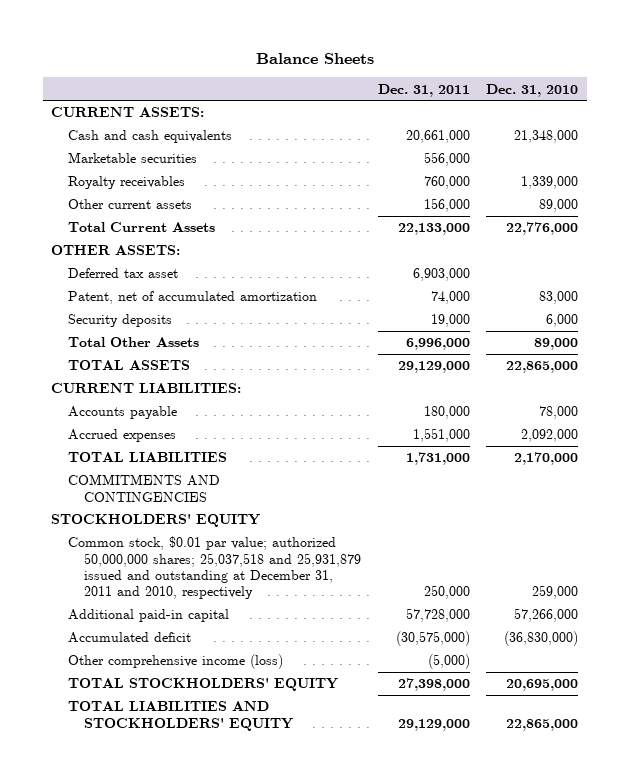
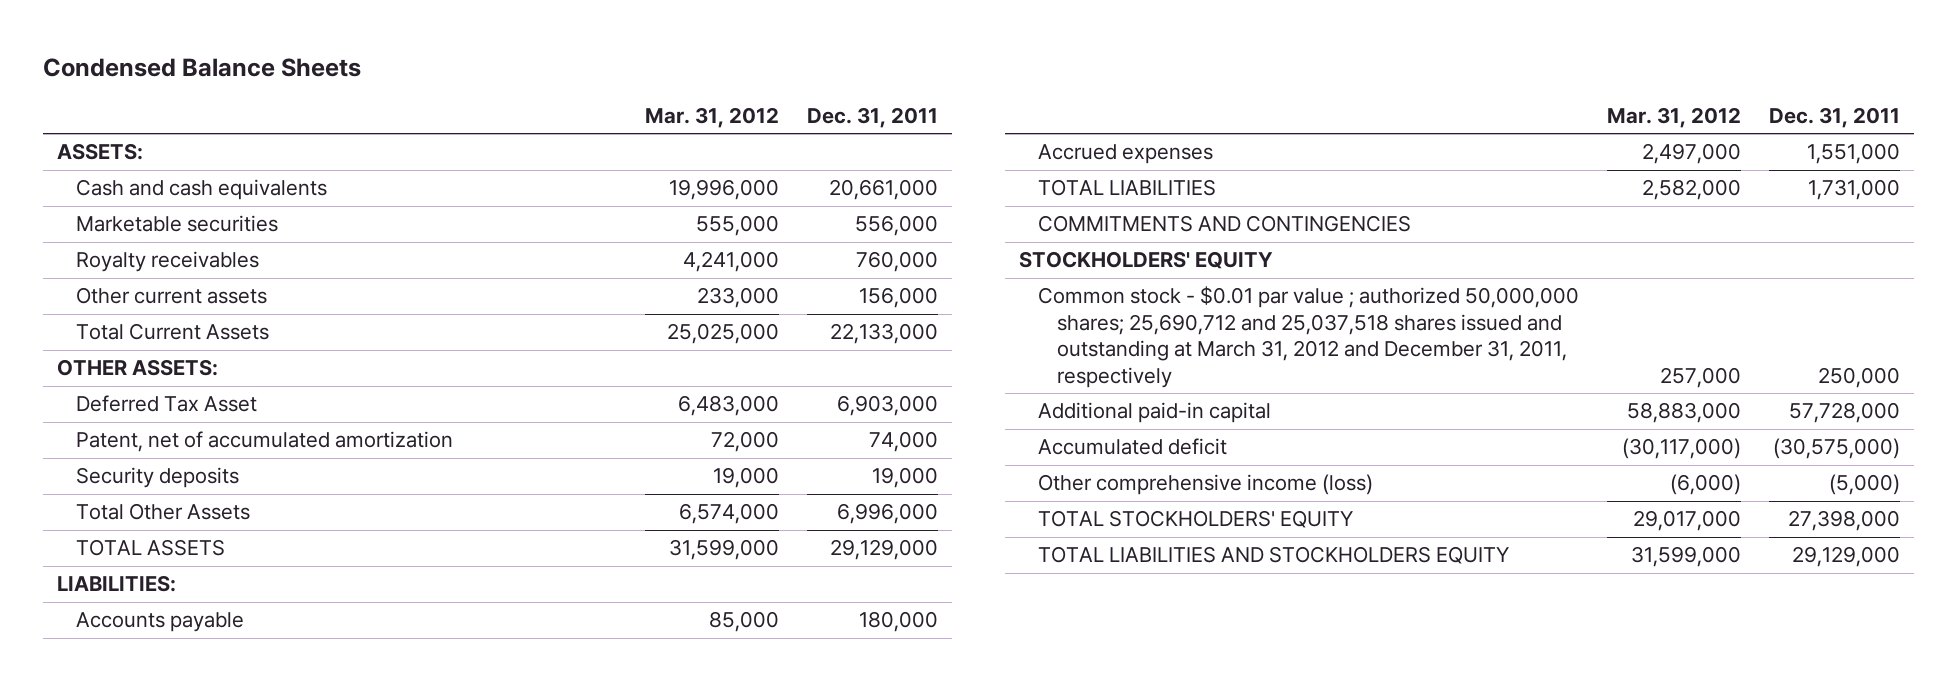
- Balance Sheets
+ Condensed Balance Sheets
- | Dec. 31, 2011 | Dec. 31, 2010
+ | Mar. 31, 2012 | Dec. 31, 2011
- CURRENT ASSETS:
+ ASSETS:
- Deferred tax asset | 6,903,000 |
+ Deferred Tax Asset | 6,483,000 | 6,903,000
- CURRENT LIABILITIES:
+ LIABILITIES:
- Common stock, $0.01 par value; authorized 50,000,000 shares; 25,037,518 and 25,931,879 issued and outstanding at December 31, 2011 and 2010, respectively | 250,000 | 259,000
+ Common stock - $0.01 par value ; authorized 50,000,000 shares; 25,690,712 and 25,037,518 shares issued and outstanding at March 31, 2012 and December 31, 2011, respectively | 257,000 | 250,000
- TOTAL LIABILITIES AND STOCKHOLDERS' EQUITY | 29,129,000 | 22,865,000
+ TOTAL LIABILITIES AND STOCKHOLDERS EQUITY | 31,599,000 | 29,129,000

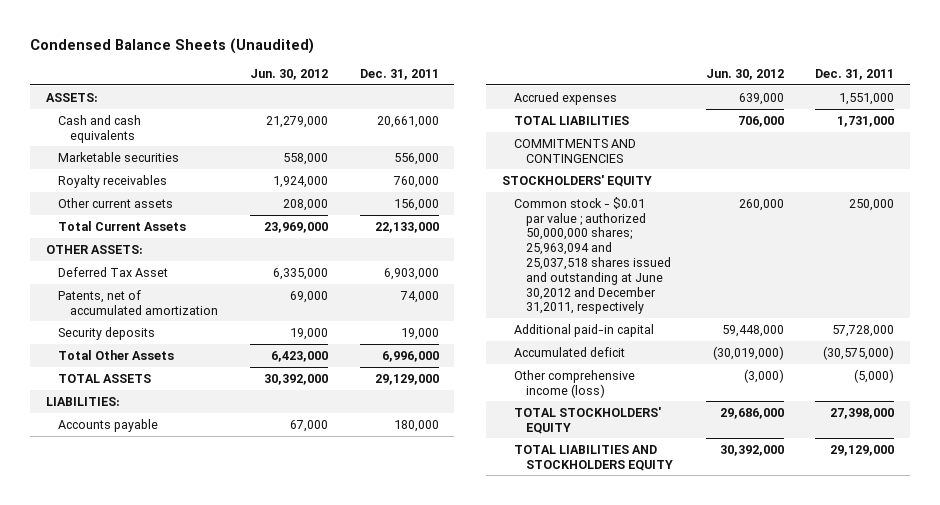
- Condensed Balance Sheets
+ Condensed Balance Sheets (Unaudited)
- | Mar. 31, 2012 | Dec. 31, 2011
+ | Jun. 30, 2012 | Dec. 31, 2011
- Patent, net of accumulated amortization | 72,000 | 74,000
+ Patents, net of accumulated amortization | 69,000 | 74,000
- Common stock - $0.01 par value ; authorized 50,000,000 shares; 25,690,712 and 25,037,518 shares issued and outstanding at March 31, 2012 and December 31, 2011, respectively | 257,000 | 250,000
+ Common stock - $0.01 par value ; authorized 50,000,000 shares; 25,963,094 and 25,037,518 shares issued and outstanding at June 30,2012 and December 31,2011, respectively | 260,000 | 250,000

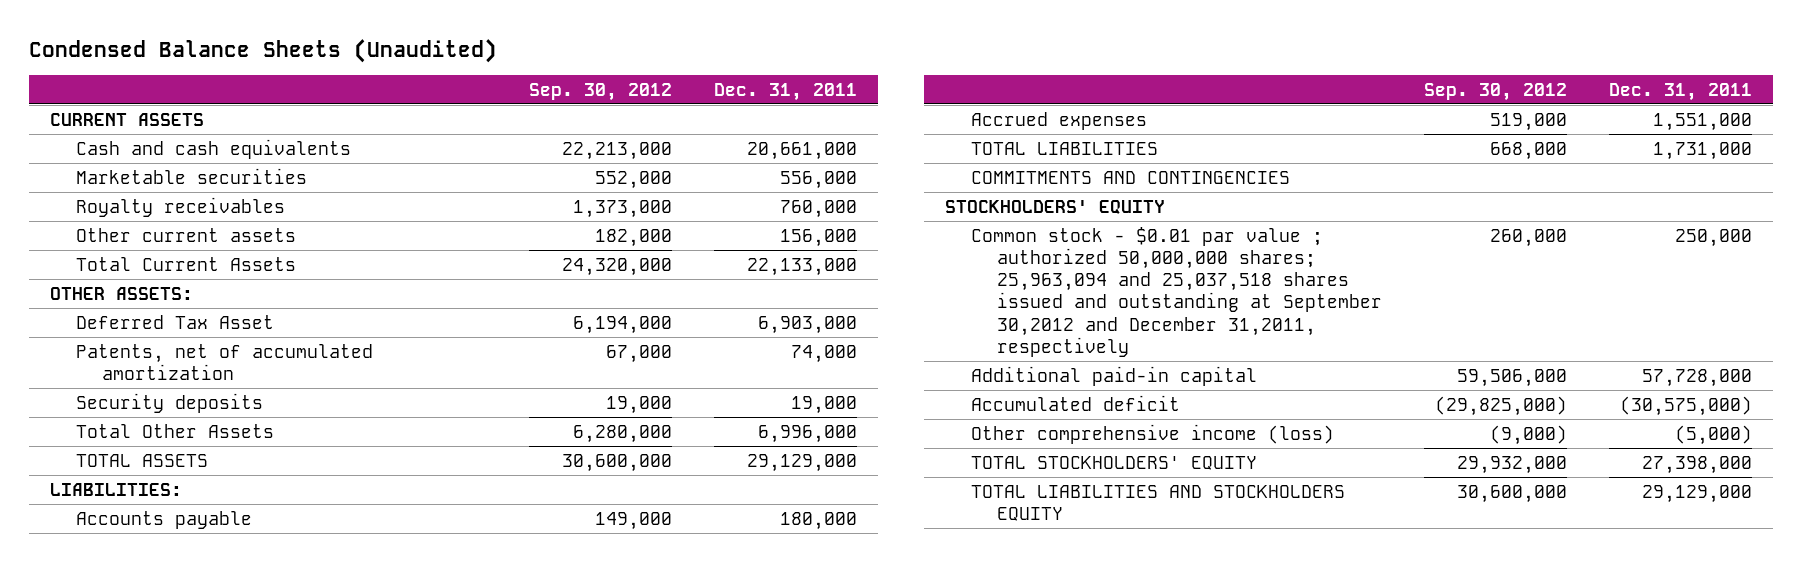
- | Jun. 30, 2012 | Dec. 31, 2011
+ | Sep. 30, 2012 | Dec. 31, 2011
- ASSETS:
+ CURRENT ASSETS
- Common stock - $0.01 par value ; authorized 50,000,000 shares; 25,963,094 and 25,037,518 shares issued and outstanding at June 30,2012 and December 31,2011, respectively | 260,000 | 250,000
+ Common stock - $0.01 par value ; authorized 50,000,000 shares; 25,963,094 and 25,037,518 shares issued and outstanding at September 30,2012 and December 31,2011, respectively | 260,000 | 250,000

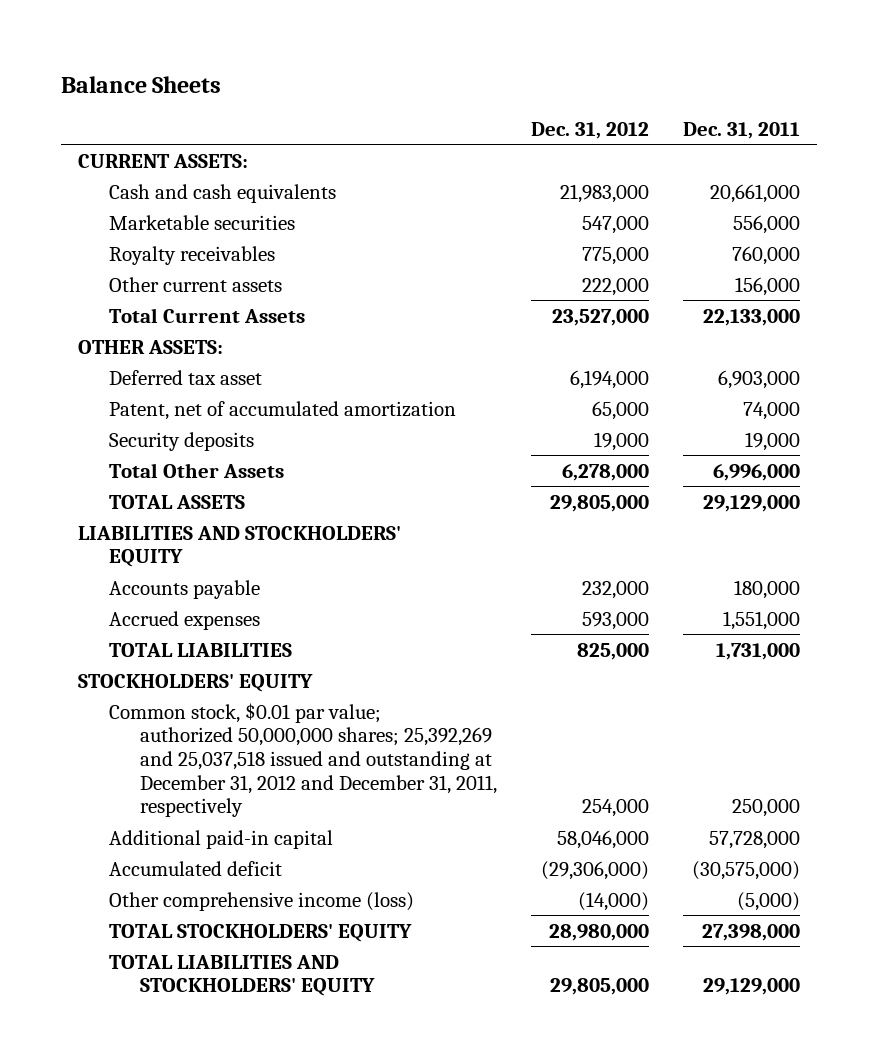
- Condensed Balance Sheets (Unaudited)
+ Balance Sheets
- | Sep. 30, 2012 | Dec. 31, 2011
+ | Dec. 31, 2012 | Dec. 31, 2011
- CURRENT ASSETS
+ CURRENT ASSETS:
- Deferred Tax Asset | 6,194,000 | 6,903,000
- Patents, net of accumulated amortization | 67,000 | 74,000
+ Deferred tax asset | 6,194,000 | 6,903,000
+ Patent, net of accumulated amortization | 65,000 | 74,000
- LIABILITIES:
+ LIABILITIES AND STOCKHOLDERS' EQUITY
- COMMITMENTS AND CONTINGENCIES
- Common stock - $0.01 par value ; authorized 50,000,000 shares; 25,963,094 and 25,037,518 shares issued and outstanding at September 30,2012 and December 31,2011, respectively | 260,000 | 250,000
+ Common stock, $0.01 par value; authorized 50,000,000 shares; 25,392,269 and 25,037,518 issued and outstanding at December 31, 2012 and December 31, 2011, respectively | 254,000 | 250,000
- TOTAL LIABILITIES AND STOCKHOLDERS EQUITY | 30,600,000 | 29,129,000
+ TOTAL LIABILITIES AND STOCKHOLDERS' EQUITY | 29,805,000 | 29,129,000

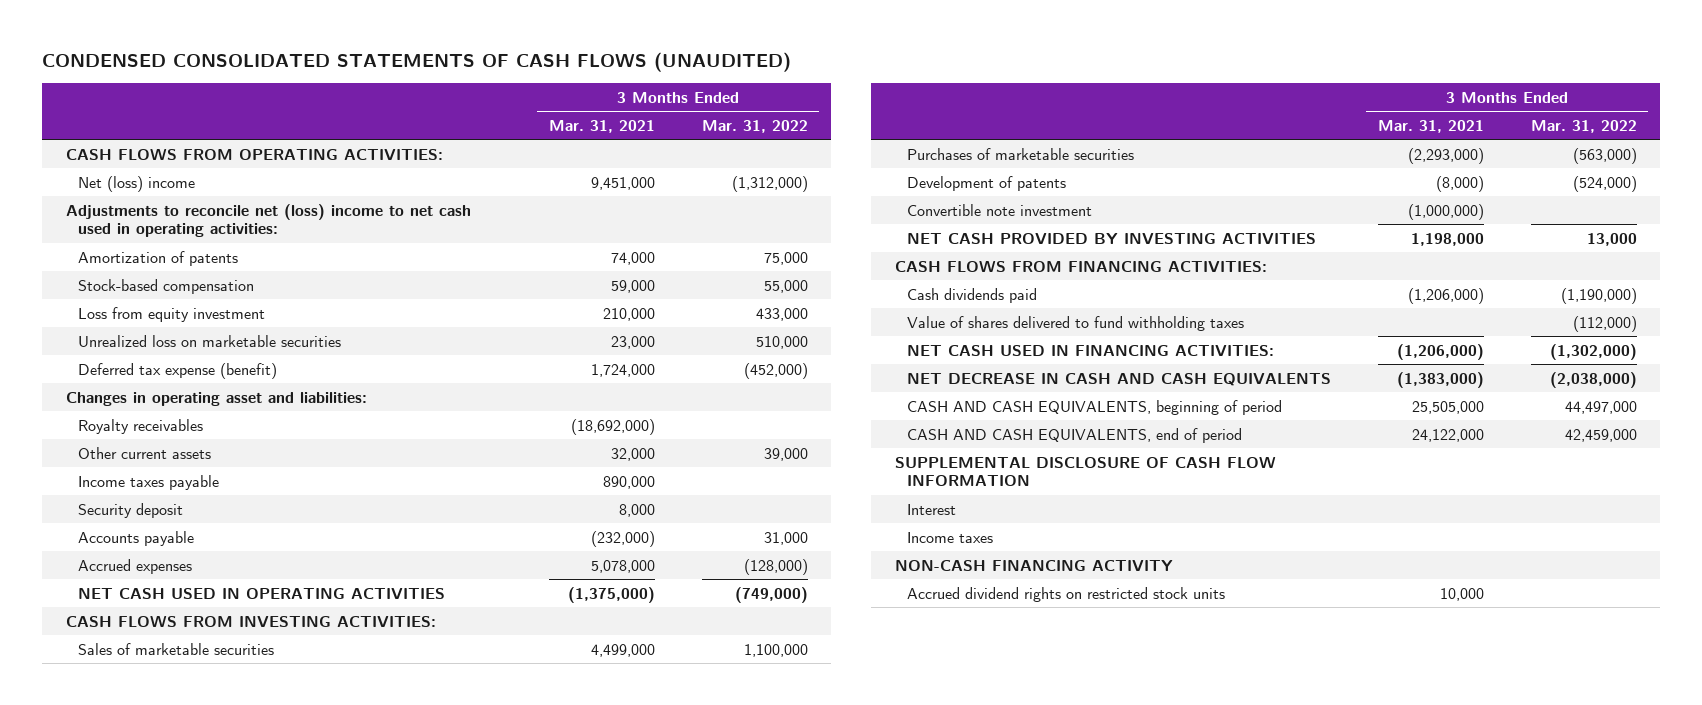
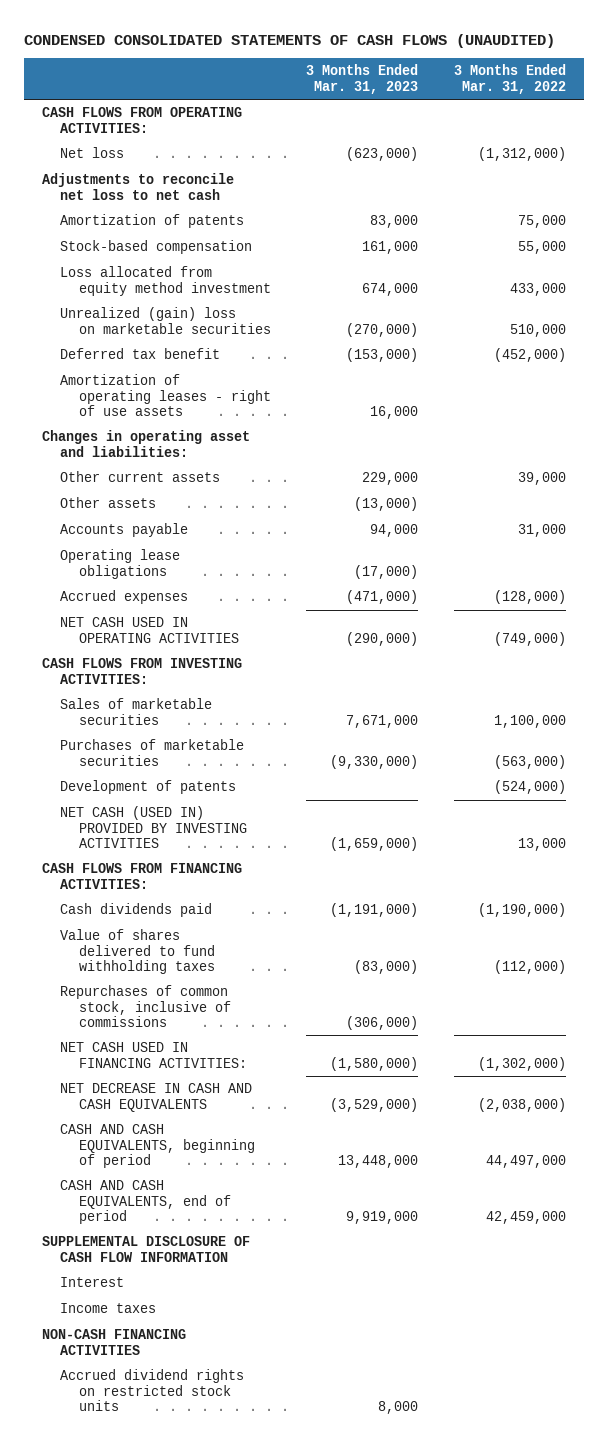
- | 3 Months Ended Mar. 31, 2021 | 3 Months Ended Mar. 31, 2022
+ | 3 Months Ended Mar. 31, 2023 | 3 Months Ended Mar. 31, 2022
- Net (loss) income | 9,451,000 | (1,312,000)
- Adjustments to reconcile net (loss) income to net cash used in operating activities:
+ Net loss | (623,000) | (1,312,000)
+ Adjustments to reconcile net loss to net cash
- Loss from equity investment | 210,000 | 433,000
- Unrealized loss on marketable securities | 23,000 | 510,000
- Deferred tax expense (benefit) | 1,724,000 | (452,000)
+ Loss allocated from equity method investment | 674,000 | 433,000
+ Unrealized (gain) loss on marketable securities | (270,000) | 510,000
+ Deferred tax benefit | (153,000) | (452,000)
+ Amortization of operating leases - right of use assets | 16,000 |
- Royalty receivables | (18,692,000) |
- Income taxes payable | 890,000 |
- Security deposit | 8,000 |
+ Other assets | (13,000) |
+ Operating lease obligations | (17,000) |
- Convertible note investment | (1,000,000) |
- NET CASH PROVIDED BY INVESTING ACTIVITIES | 1,198,000 | 13,000
+ NET CASH (USED IN) PROVIDED BY INVESTING ACTIVITIES | (1,659,000) | 13,000
+ Repurchases of common stock, inclusive of commissions | (306,000) |
- NON-CASH FINANCING ACTIVITY
+ NON-CASH FINANCING ACTIVITIES

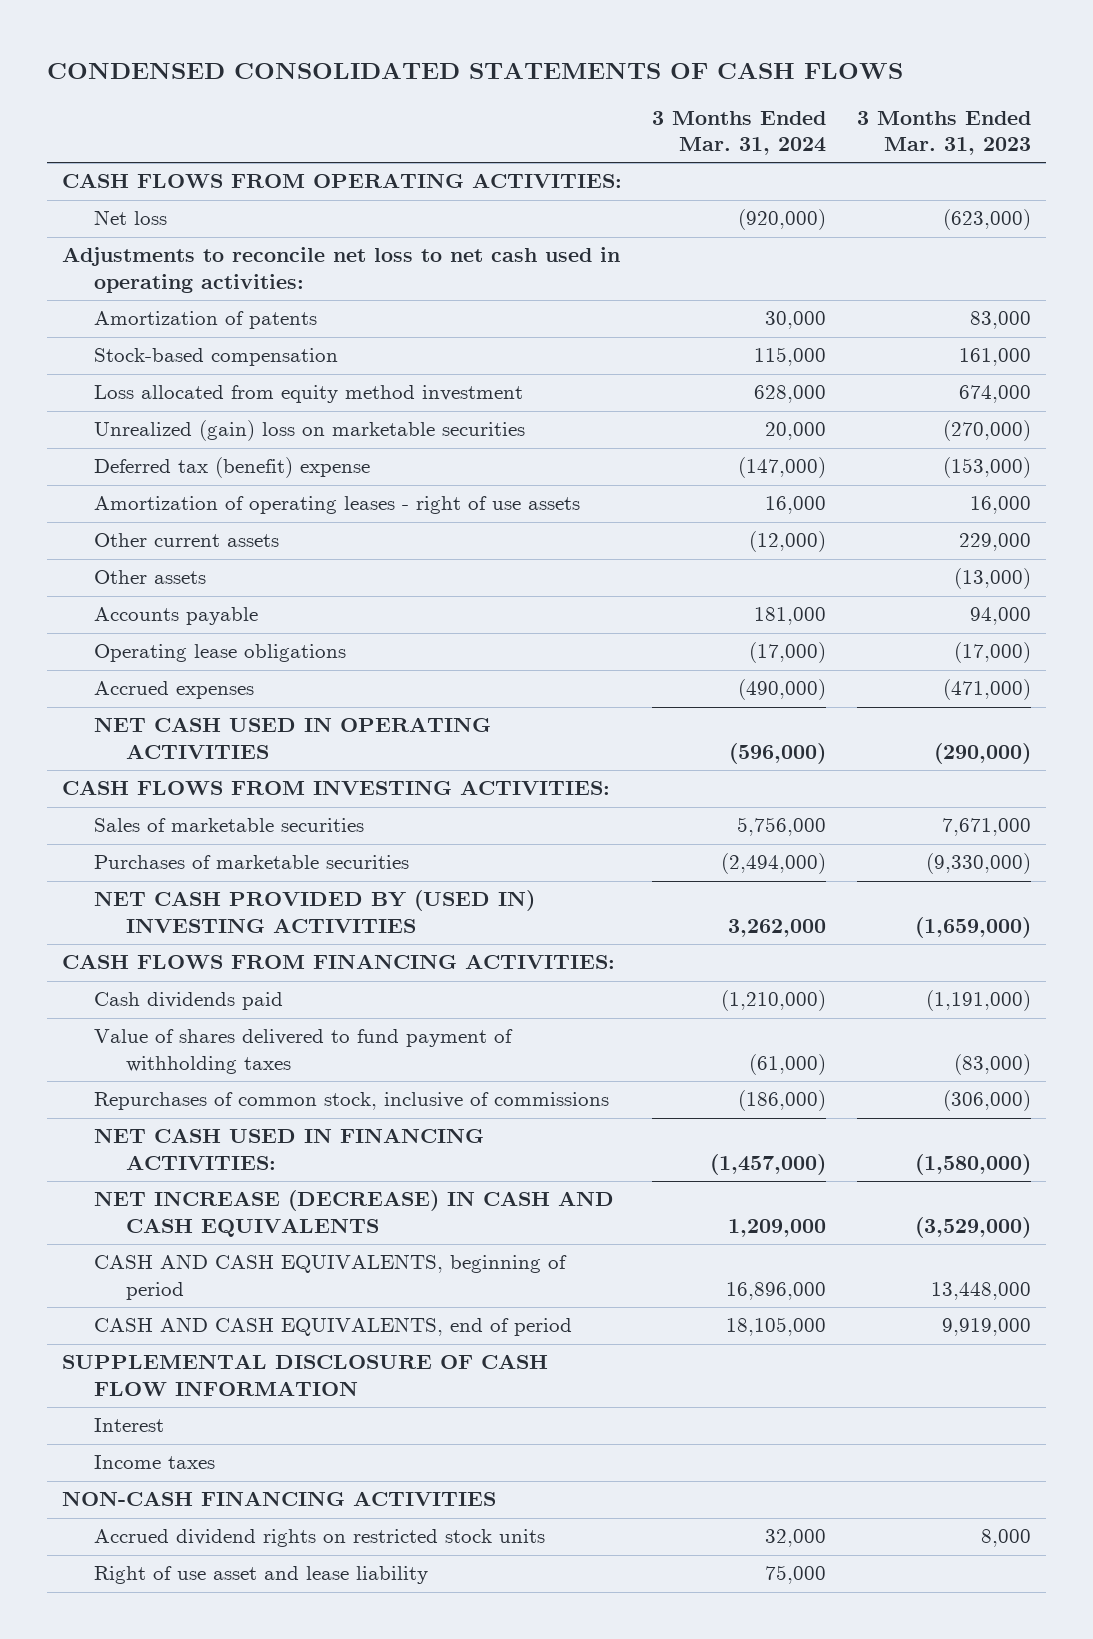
- CONDENSED CONSOLIDATED STATEMENTS OF CASH FLOWS (UNAUDITED)
+ CONDENSED CONSOLIDATED STATEMENTS OF CASH FLOWS
- | 3 Months Ended Mar. 31, 2023 | 3 Months Ended Mar. 31, 2022
+ | 3 Months Ended Mar. 31, 2024 | 3 Months Ended Mar. 31, 2023
- Adjustments to reconcile net loss to net cash
+ Adjustments to reconcile net loss to net cash used in operating activities:
- Deferred tax benefit | (153,000) | (452,000)
+ Deferred tax (benefit) expense | (147,000) | (153,000)
- Changes in operating asset and liabilities:
- Development of patents | | (524,000)
- NET CASH (USED IN) PROVIDED BY INVESTING ACTIVITIES | (1,659,000) | 13,000
+ NET CASH PROVIDED BY (USED IN) INVESTING ACTIVITIES | 3,262,000 | (1,659,000)
- Value of shares delivered to fund withholding taxes | (83,000) | (112,000)
+ Value of shares delivered to fund payment of withholding taxes | (61,000) | (83,000)
- NET DECREASE IN CASH AND CASH EQUIVALENTS | (3,529,000) | (2,038,000)
+ NET INCREASE (DECREASE) IN CASH AND CASH EQUIVALENTS | 1,209,000 | (3,529,000)
+ Right of use asset and lease liability | 75,000 |

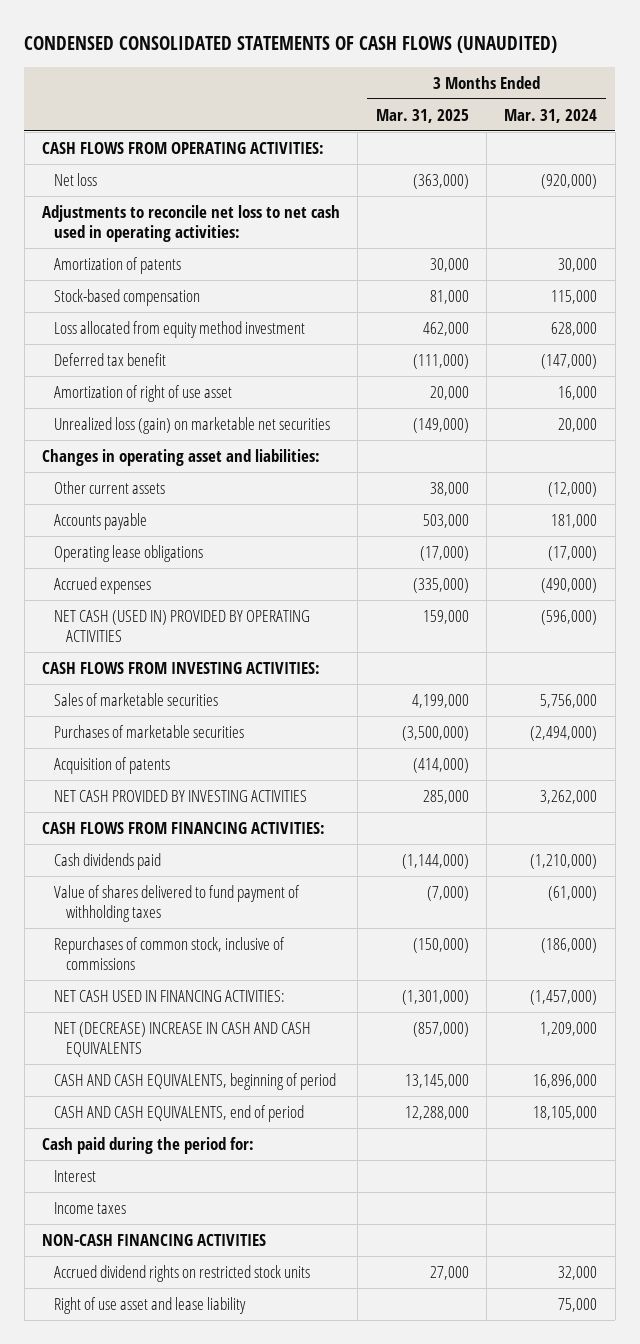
- CONDENSED CONSOLIDATED STATEMENTS OF CASH FLOWS
+ CONDENSED CONSOLIDATED STATEMENTS OF CASH FLOWS (UNAUDITED)
- | 3 Months Ended Mar. 31, 2024 | 3 Months Ended Mar. 31, 2023
+ | 3 Months Ended Mar. 31, 2025 | 3 Months Ended Mar. 31, 2024
- Unrealized (gain) loss on marketable securities | 20,000 | (270,000)
- Deferred tax (benefit) expense | (147,000) | (153,000)
- Amortization of operating leases - right of use assets | 16,000 | 16,000
+ Deferred tax benefit | (111,000) | (147,000)
+ Amortization of right of use asset | 20,000 | 16,000
+ Unrealized loss (gain) on marketable net securities | (149,000) | 20,000
+ Changes in operating asset and liabilities:
- Other assets | | (13,000)
- NET CASH USED IN OPERATING ACTIVITIES | (596,000) | (290,000)
+ NET CASH (USED IN) PROVIDED BY OPERATING ACTIVITIES | 159,000 | (596,000)
- NET CASH PROVIDED BY (USED IN) INVESTING ACTIVITIES | 3,262,000 | (1,659,000)
+ Acquisition of patents | (414,000) |
+ NET CASH PROVIDED BY INVESTING ACTIVITIES | 285,000 | 3,262,000
- NET INCREASE (DECREASE) IN CASH AND CASH EQUIVALENTS | 1,209,000 | (3,529,000)
+ NET (DECREASE) INCREASE IN CASH AND CASH EQUIVALENTS | (857,000) | 1,209,000
- SUPPLEMENTAL DISCLOSURE OF CASH FLOW INFORMATION
+ Cash paid during the period for:

